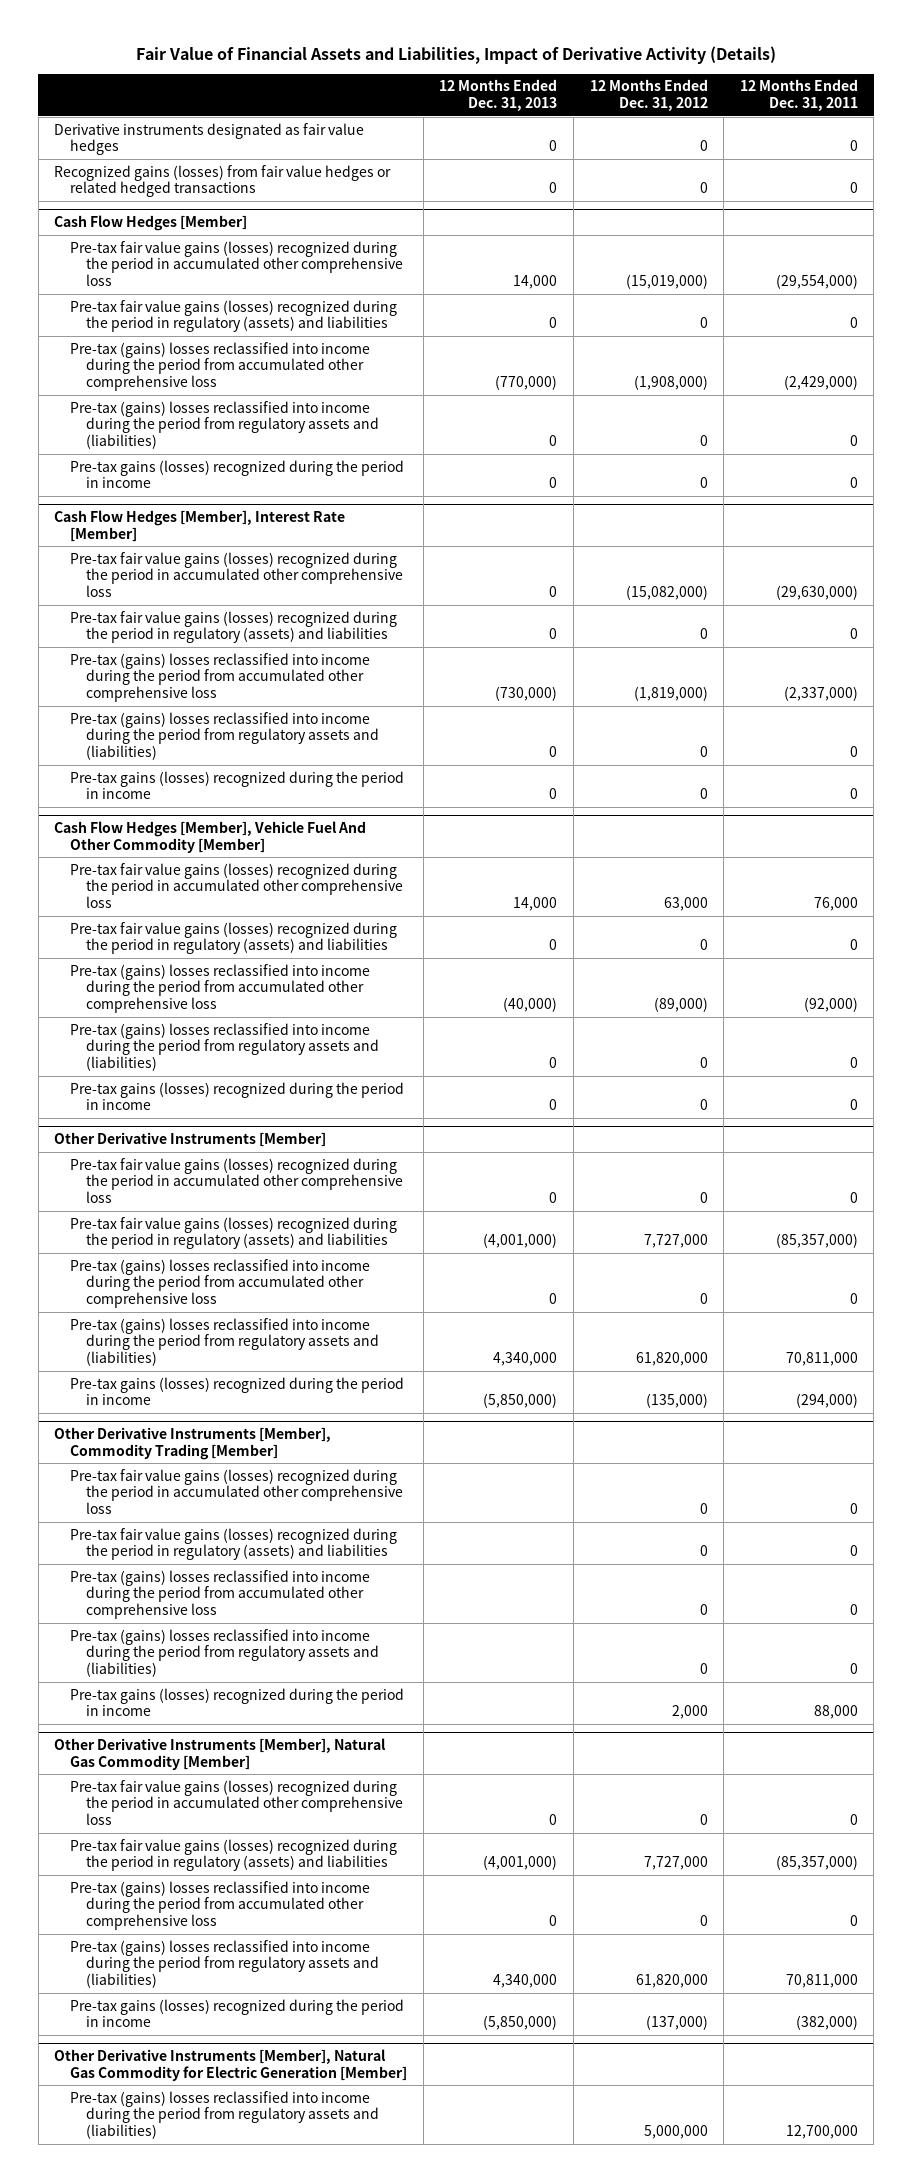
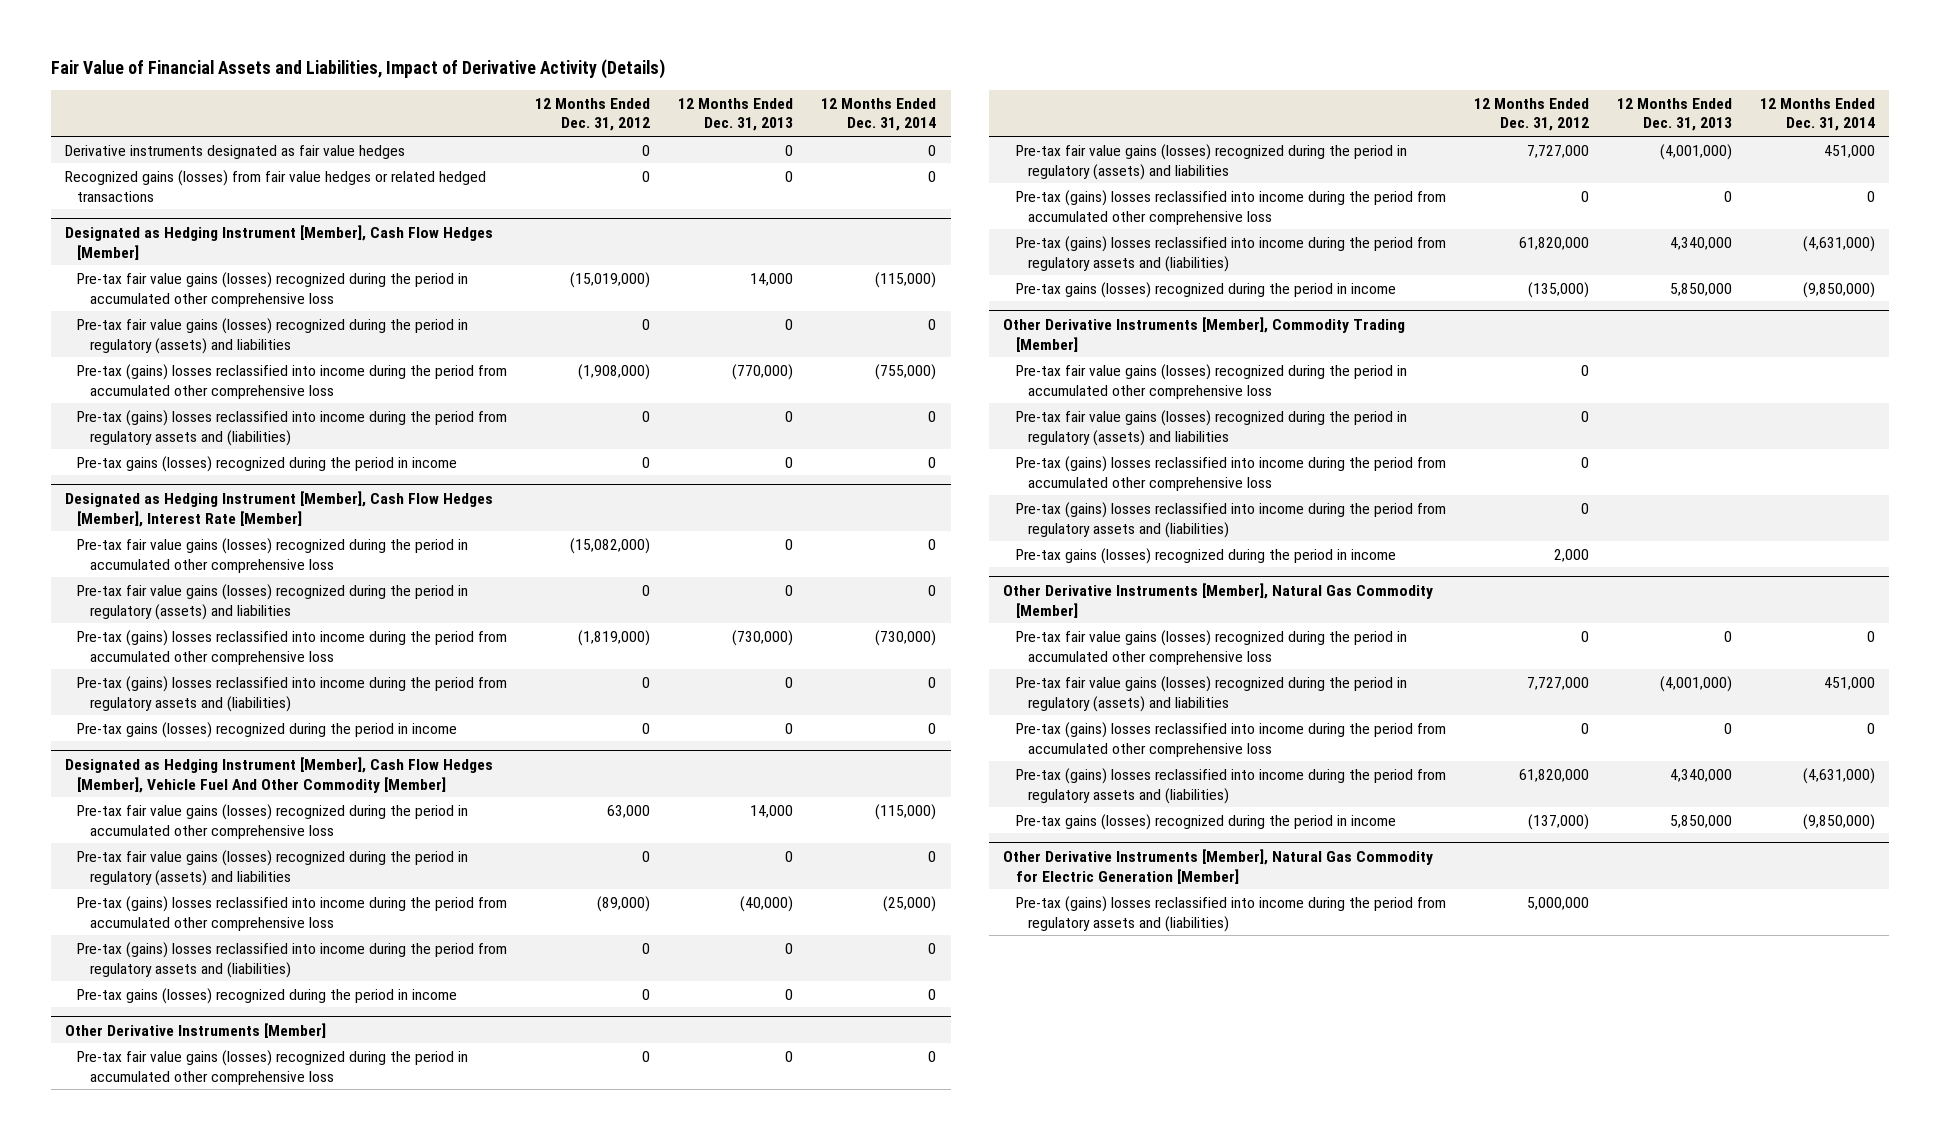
- | 12 Months Ended Dec. 31, 2013 | 12 Months Ended Dec. 31, 2012 | 12 Months Ended Dec. 31, 2011
+ | 12 Months Ended Dec. 31, 2012 | 12 Months Ended Dec. 31, 2013 | 12 Months Ended Dec. 31, 2014
- Cash Flow Hedges [Member]
+ Designated as Hedging Instrument [Member], Cash Flow Hedges [Member]
- Cash Flow Hedges [Member], Interest Rate [Member]
+ Designated as Hedging Instrument [Member], Cash Flow Hedges [Member], Interest Rate [Member]
- Cash Flow Hedges [Member], Vehicle Fuel And Other Commodity [Member]
+ Designated as Hedging Instrument [Member], Cash Flow Hedges [Member], Vehicle Fuel And Other Commodity [Member]
@ Other Derivative Instruments [Member]
- Pre-tax gains (losses) recognized during the period in income | (5,850,000) | (135,000) | (294,000)
+ Pre-tax gains (losses) recognized during the period in income | (135,000) | 5,850,000 | (9,850,000)
@ Other Derivative Instruments [Member], Natural Gas Commodity [Member]
- Pre-tax gains (losses) recognized during the period in income | (5,850,000) | (137,000) | (382,000)
+ Pre-tax gains (losses) recognized during the period in income | (137,000) | 5,850,000 | (9,850,000)

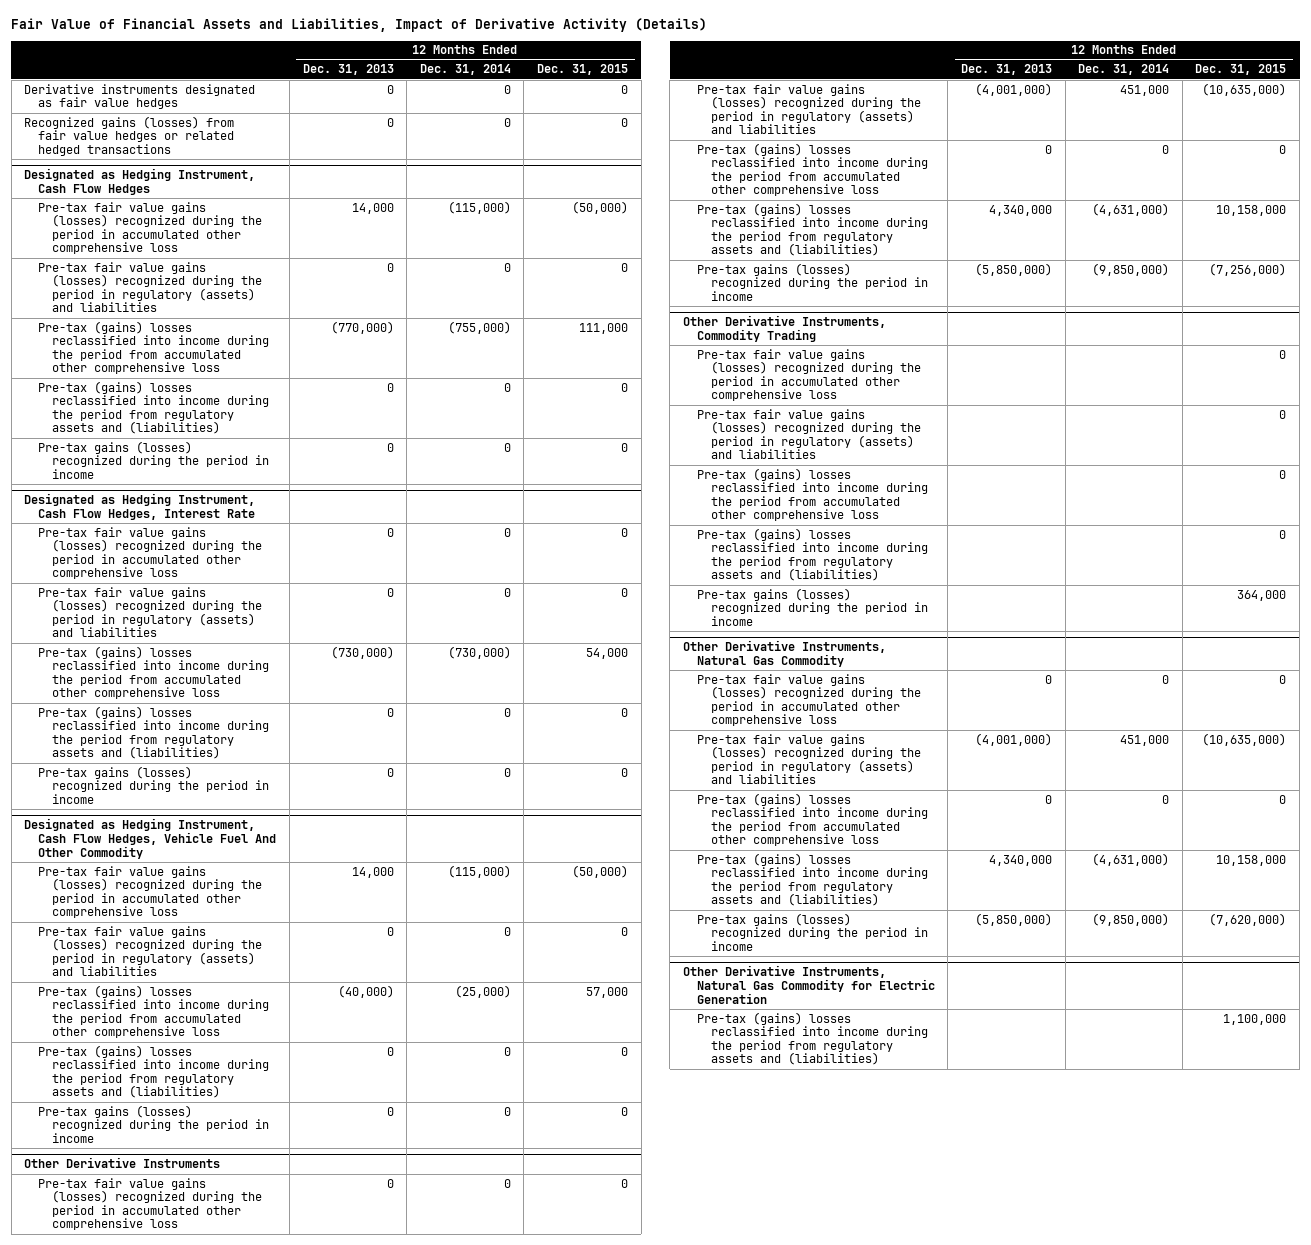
- | 12 Months Ended Dec. 31, 2012 | 12 Months Ended Dec. 31, 2013 | 12 Months Ended Dec. 31, 2014
+ | 12 Months Ended Dec. 31, 2013 | 12 Months Ended Dec. 31, 2014 | 12 Months Ended Dec. 31, 2015
- Designated as Hedging Instrument [Member], Cash Flow Hedges [Member]
+ Designated as Hedging Instrument, Cash Flow Hedges
- Designated as Hedging Instrument [Member], Cash Flow Hedges [Member], Interest Rate [Member]
+ Designated as Hedging Instrument, Cash Flow Hedges, Interest Rate
- Designated as Hedging Instrument [Member], Cash Flow Hedges [Member], Vehicle Fuel And Other Commodity [Member]
+ Designated as Hedging Instrument, Cash Flow Hedges, Vehicle Fuel And Other Commodity
- Other Derivative Instruments [Member]
+ Other Derivative Instruments
- Pre-tax gains (losses) recognized during the period in income | (135,000) | 5,850,000 | (9,850,000)
- Other Derivative Instruments [Member], Commodity Trading [Member]
+ Pre-tax gains (losses) recognized during the period in income | (5,850,000) | (9,850,000) | (7,256,000)
+ Other Derivative Instruments, Commodity Trading
- Other Derivative Instruments [Member], Natural Gas Commodity [Member]
+ Other Derivative Instruments, Natural Gas Commodity
- Pre-tax gains (losses) recognized during the period in income | (137,000) | 5,850,000 | (9,850,000)
- Other Derivative Instruments [Member], Natural Gas Commodity for Electric Generation [Member]
+ Pre-tax gains (losses) recognized during the period in income | (5,850,000) | (9,850,000) | (7,620,000)
+ Other Derivative Instruments, Natural Gas Commodity for Electric Generation

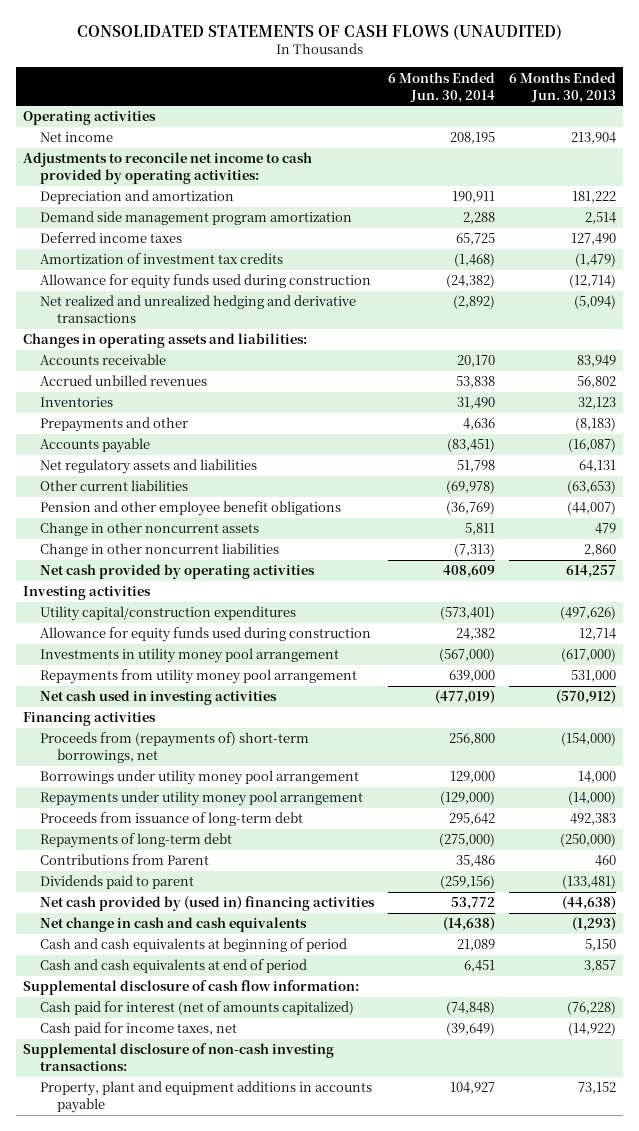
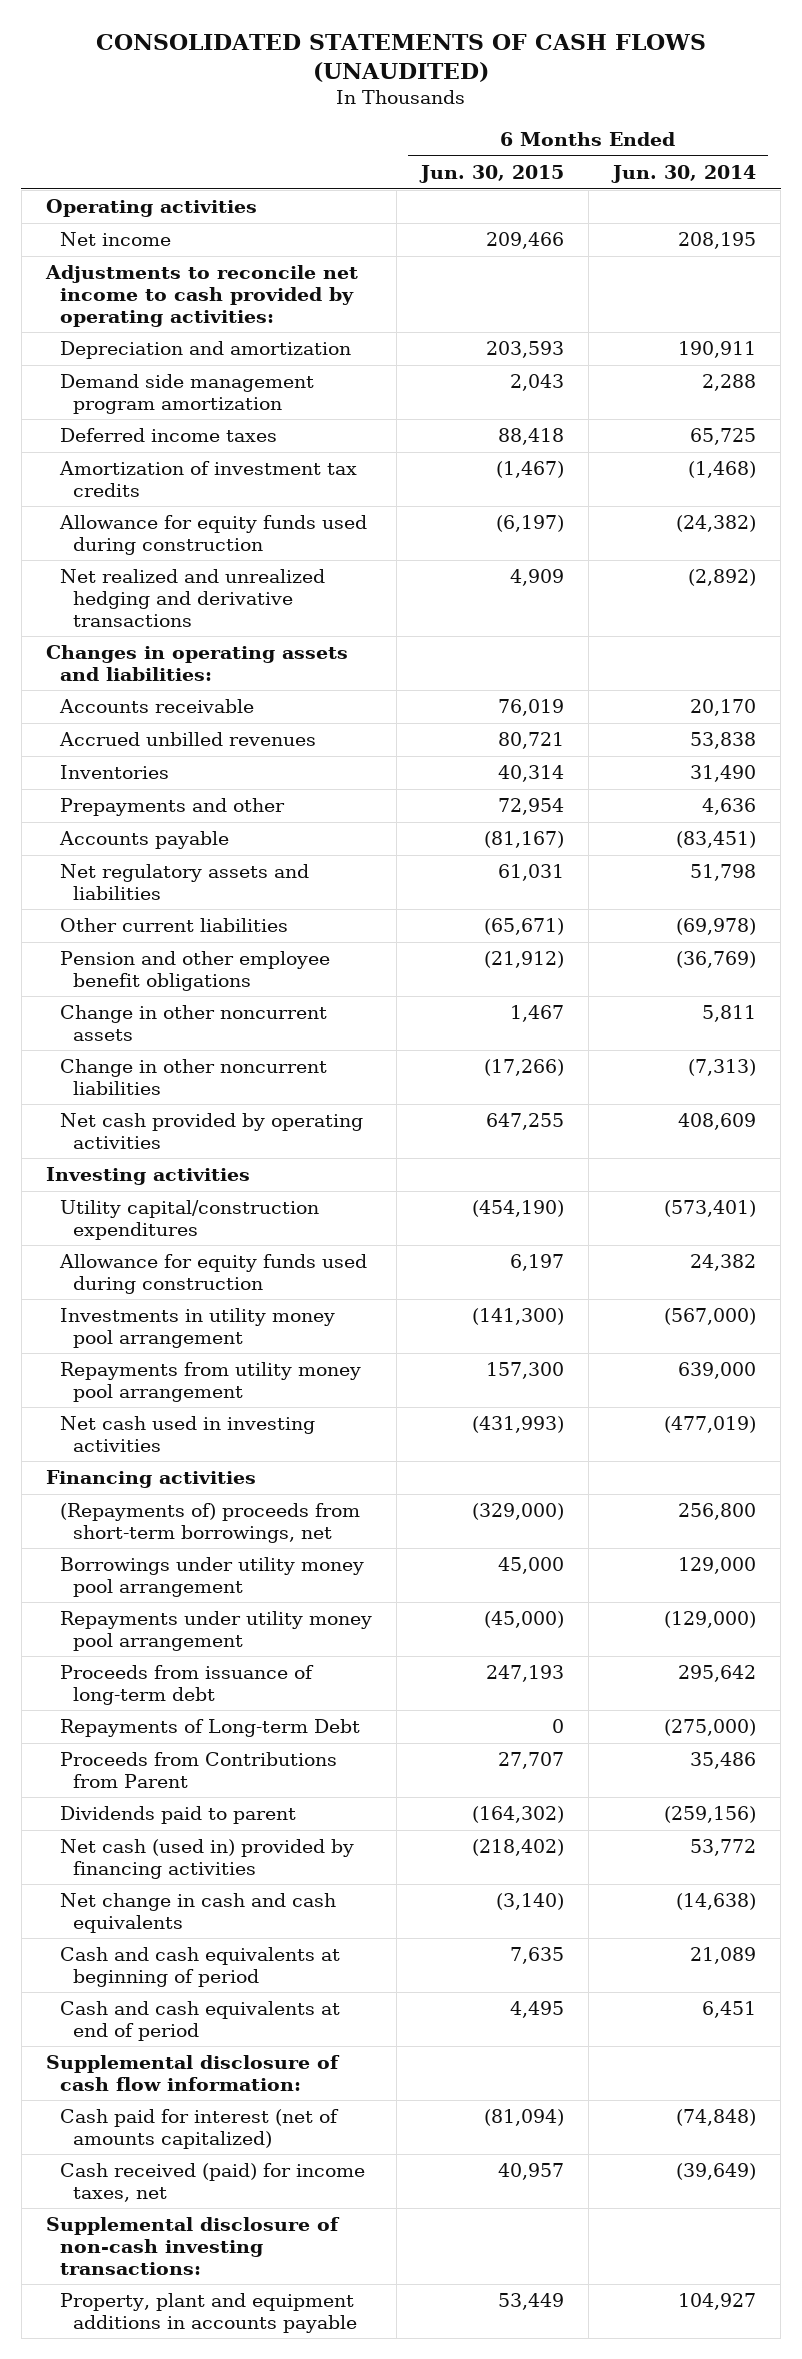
- | 6 Months Ended Jun. 30, 2014 | 6 Months Ended Jun. 30, 2013
+ | 6 Months Ended Jun. 30, 2015 | 6 Months Ended Jun. 30, 2014
- Proceeds from (repayments of) short-term borrowings, net | 256,800 | (154,000)
+ (Repayments of) proceeds from short-term borrowings, net | (329,000) | 256,800
- Repayments of long-term debt | (275,000) | (250,000)
- Contributions from Parent | 35,486 | 460
+ Repayments of Long-term Debt | 0 | (275,000)
+ Proceeds from Contributions from Parent | 27,707 | 35,486
- Net cash provided by (used in) financing activities | 53,772 | (44,638)
+ Net cash (used in) provided by financing activities | (218,402) | 53,772
- Cash paid for income taxes, net | (39,649) | (14,922)
+ Cash received (paid) for income taxes, net | 40,957 | (39,649)

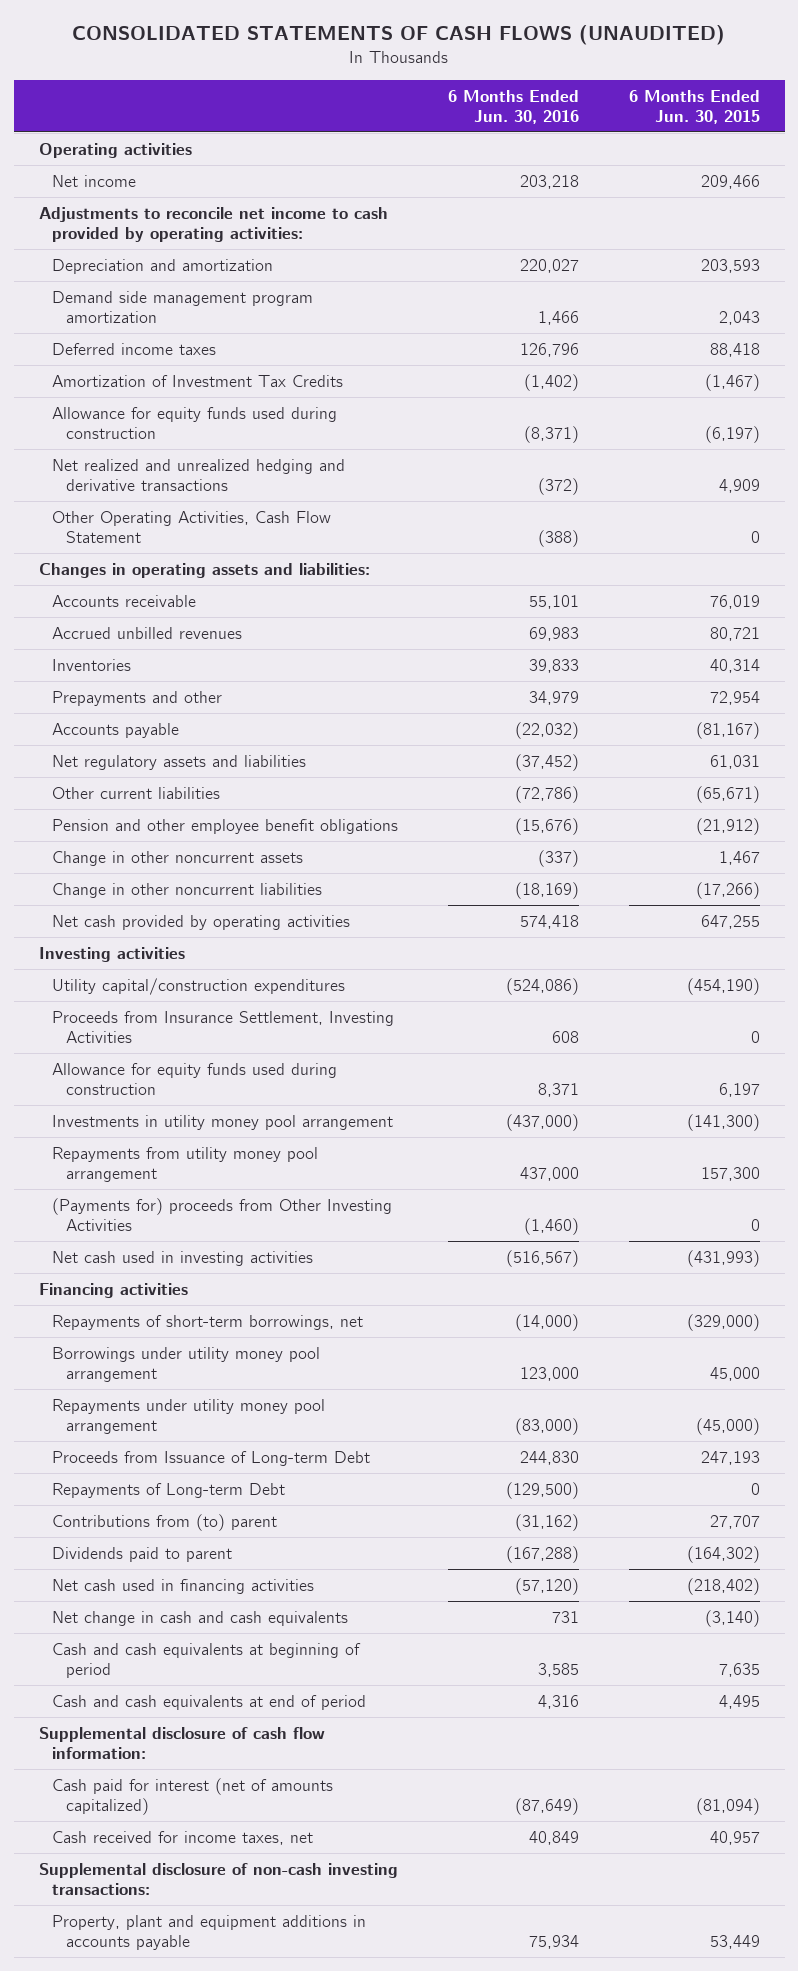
- | 6 Months Ended Jun. 30, 2015 | 6 Months Ended Jun. 30, 2014
+ | 6 Months Ended Jun. 30, 2016 | 6 Months Ended Jun. 30, 2015
- Amortization of investment tax credits | (1,467) | (1,468)
+ Amortization of Investment Tax Credits | (1,402) | (1,467)
+ Other Operating Activities, Cash Flow Statement | (388) | 0
+ Proceeds from Insurance Settlement, Investing Activities | 608 | 0
+ (Payments for) proceeds from Other Investing Activities | (1,460) | 0
- (Repayments of) proceeds from short-term borrowings, net | (329,000) | 256,800
+ Repayments of short-term borrowings, net | (14,000) | (329,000)
- Proceeds from issuance of long-term debt | 247,193 | 295,642
+ Proceeds from Issuance of Long-term Debt | 244,830 | 247,193
- Proceeds from Contributions from Parent | 27,707 | 35,486
+ Contributions from (to) parent | (31,162) | 27,707
- Net cash (used in) provided by financing activities | (218,402) | 53,772
+ Net cash used in financing activities | (57,120) | (218,402)
- Cash received (paid) for income taxes, net | 40,957 | (39,649)
+ Cash received for income taxes, net | 40,849 | 40,957

